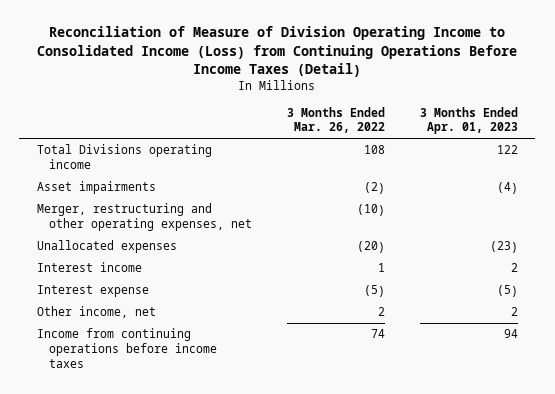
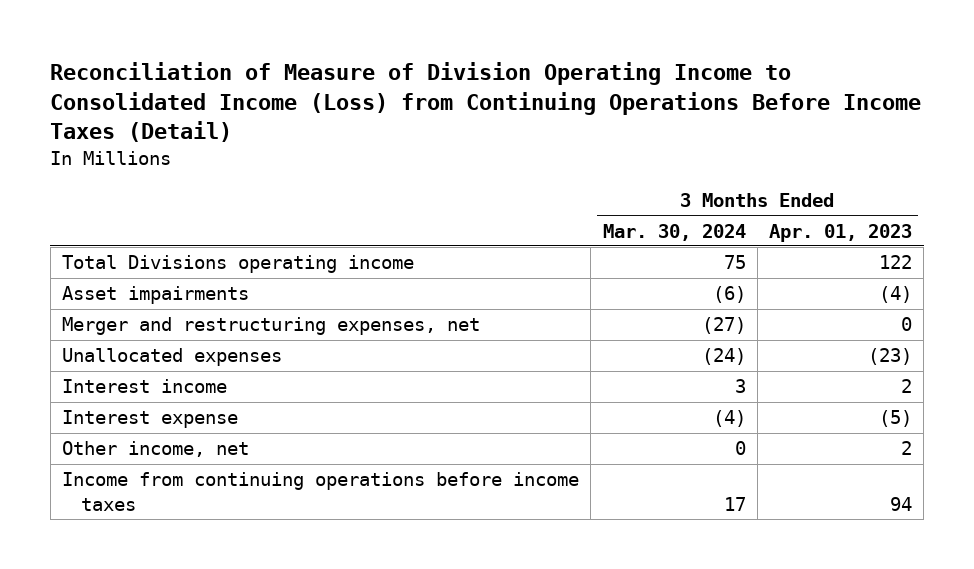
- | 3 Months Ended Mar. 26, 2022 | 3 Months Ended Apr. 01, 2023
+ | 3 Months Ended Mar. 30, 2024 | 3 Months Ended Apr. 01, 2023
- Merger, restructuring and other operating expenses, net | (10) |
+ Merger and restructuring expenses, net | (27) | 0

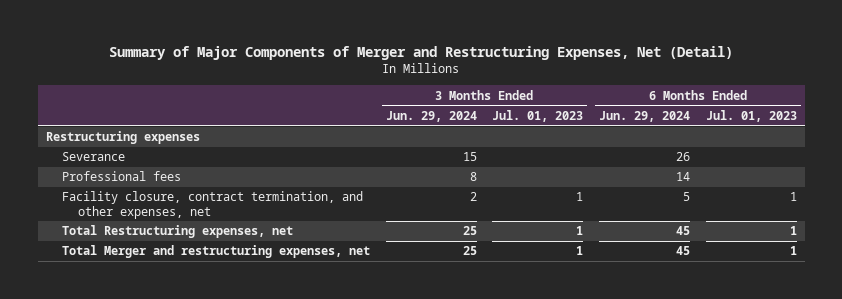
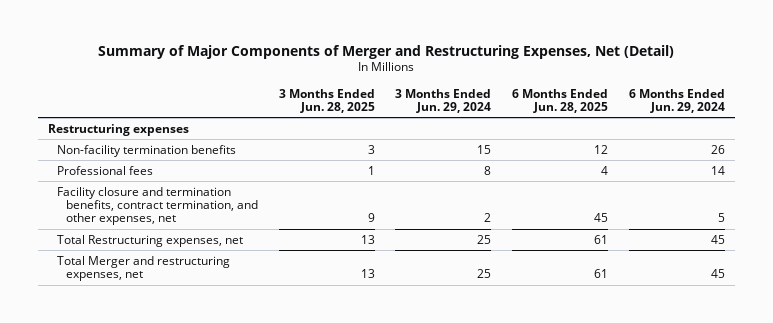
- | 3 Months Ended Jun. 29, 2024 | 3 Months Ended Jul. 01, 2023 | 6 Months Ended Jun. 29, 2024 | 6 Months Ended Jul. 01, 2023
+ | 3 Months Ended Jun. 28, 2025 | 3 Months Ended Jun. 29, 2024 | 6 Months Ended Jun. 28, 2025 | 6 Months Ended Jun. 29, 2024
- Severance | 15 | | 26 |
+ Non-facility termination benefits | 3 | 15 | 12 | 26
- Facility closure, contract termination, and other expenses, net | 2 | 1 | 5 | 1
+ Facility closure and termination benefits, contract termination, and other expenses, net | 9 | 2 | 45 | 5

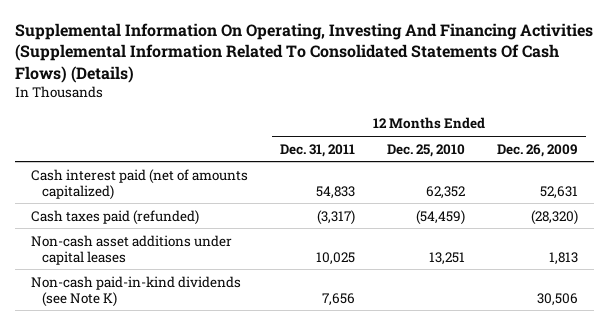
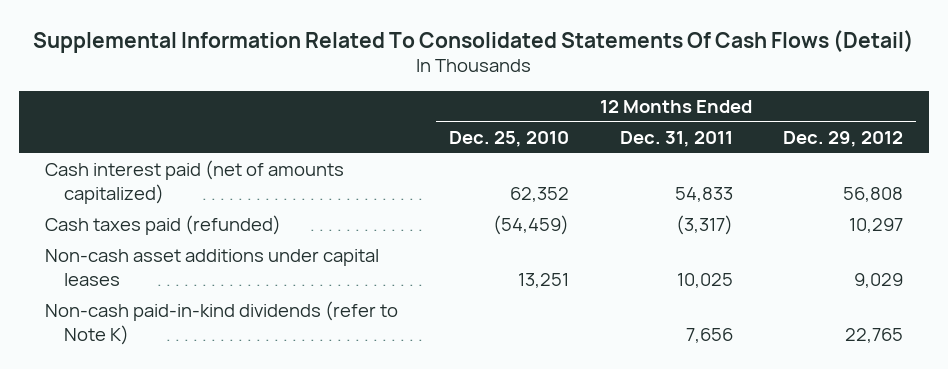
- Supplemental Information On Operating, Investing And Financing Activities (Supplemental Information Related To Consolidated Statements Of Cash Flows) (Details)
+ Supplemental Information Related To Consolidated Statements Of Cash Flows (Detail)
- | 12 Months Ended Dec. 31, 2011 | 12 Months Ended Dec. 25, 2010 | 12 Months Ended Dec. 26, 2009
+ | 12 Months Ended Dec. 25, 2010 | 12 Months Ended Dec. 31, 2011 | 12 Months Ended Dec. 29, 2012
- Non-cash paid-in-kind dividends (see Note K) | 7,656 | | 30,506
+ Non-cash paid-in-kind dividends (refer to Note K) | | 7,656 | 22,765

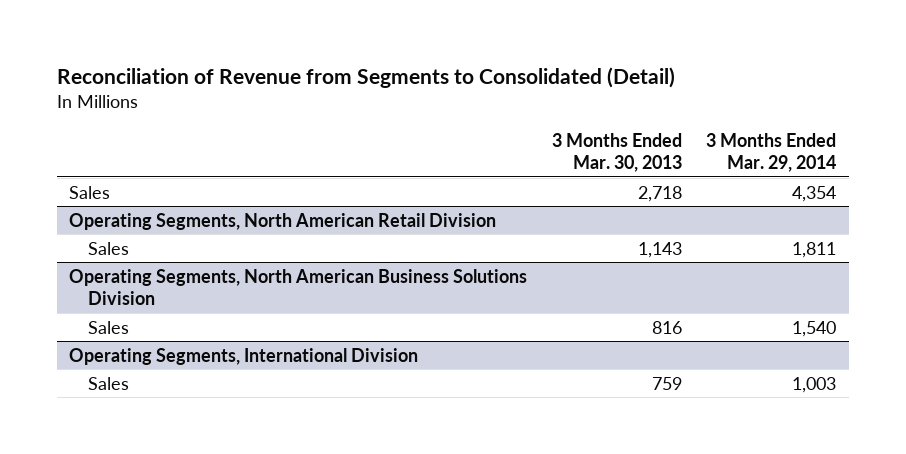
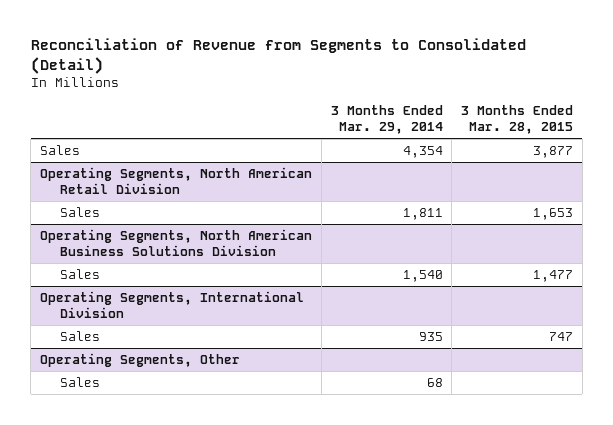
- | 3 Months Ended Mar. 30, 2013 | 3 Months Ended Mar. 29, 2014
+ | 3 Months Ended Mar. 29, 2014 | 3 Months Ended Mar. 28, 2015
@ Operating Segments, International Division
- Sales | 759 | 1,003
+ Sales | 935 | 747
+ Operating Segments, Other
+ Sales | 68 |

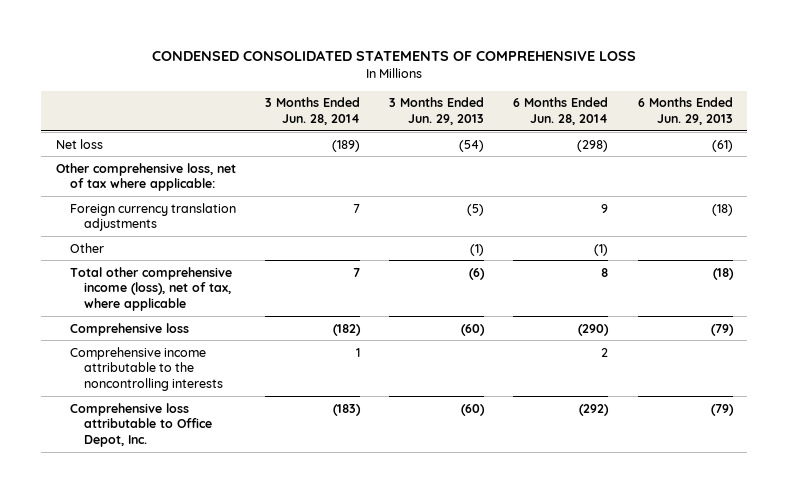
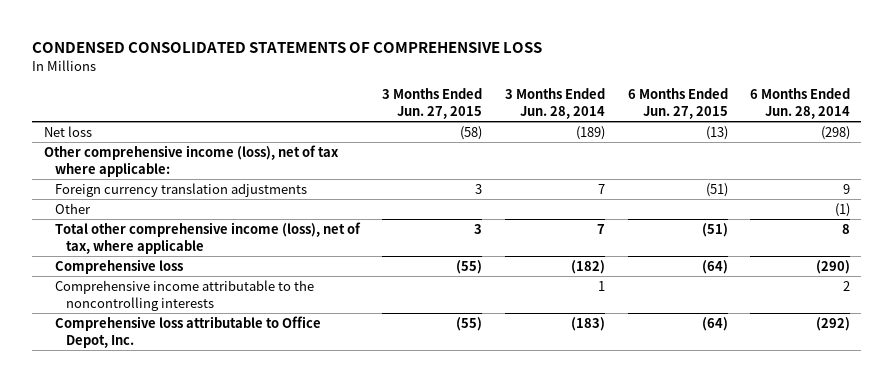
- | 3 Months Ended Jun. 28, 2014 | 3 Months Ended Jun. 29, 2013 | 6 Months Ended Jun. 28, 2014 | 6 Months Ended Jun. 29, 2013
+ | 3 Months Ended Jun. 27, 2015 | 3 Months Ended Jun. 28, 2014 | 6 Months Ended Jun. 27, 2015 | 6 Months Ended Jun. 28, 2014
- Other comprehensive loss, net of tax where applicable:
+ Other comprehensive income (loss), net of tax where applicable:

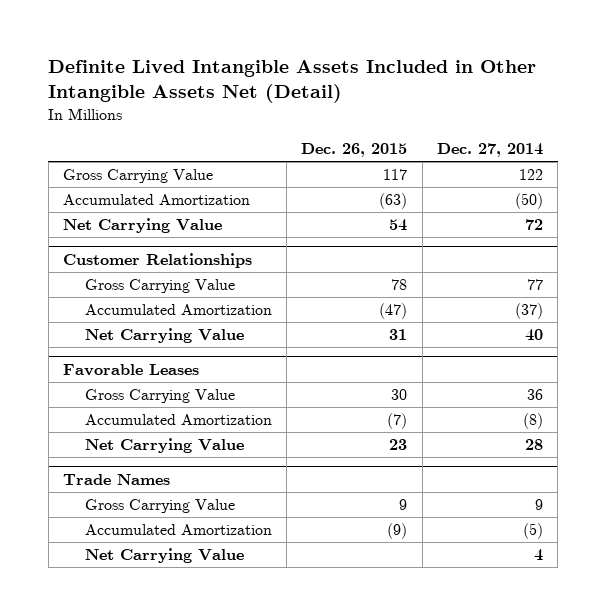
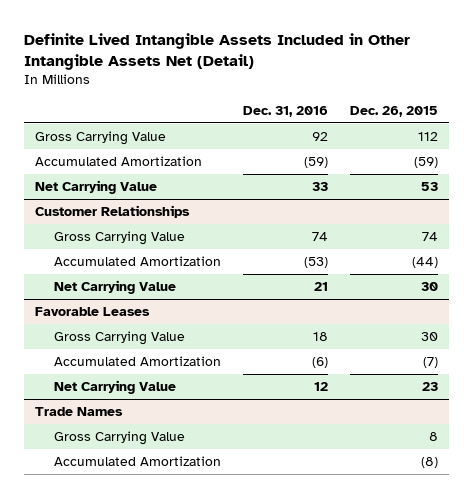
- | Dec. 26, 2015 | Dec. 27, 2014
+ | Dec. 31, 2016 | Dec. 26, 2015
- Gross Carrying Value | 117 | 122
- Accumulated Amortization | (63) | (50)
- Net Carrying Value | 54 | 72
+ Gross Carrying Value | 92 | 112
+ Accumulated Amortization | (59) | (59)
+ Net Carrying Value | 33 | 53
@ Customer Relationships
- Gross Carrying Value | 78 | 77
- Accumulated Amortization | (47) | (37)
- Net Carrying Value | 31 | 40
+ Gross Carrying Value | 74 | 74
+ Accumulated Amortization | (53) | (44)
+ Net Carrying Value | 21 | 30
@ Trade Names
- Gross Carrying Value | 9 | 9
- Accumulated Amortization | (9) | (5)
- Net Carrying Value | | 4
+ Gross Carrying Value | | 8
+ Accumulated Amortization | | (8)

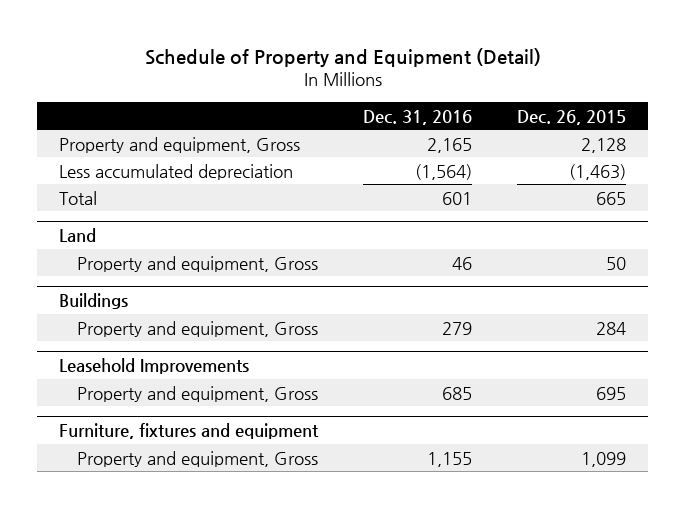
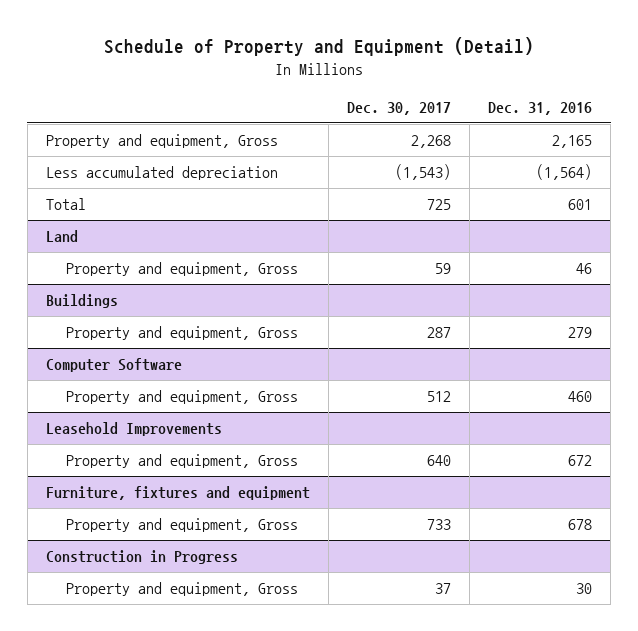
- | Dec. 31, 2016 | Dec. 26, 2015
+ | Dec. 30, 2017 | Dec. 31, 2016
+ Computer Software
+ Property and equipment, Gross | 512 | 460
@ Leasehold Improvements
- Property and equipment, Gross | 685 | 695
+ Property and equipment, Gross | 640 | 672
@ Furniture, fixtures and equipment
- Property and equipment, Gross | 1,155 | 1,099
+ Property and equipment, Gross | 733 | 678
+ Construction in Progress
+ Property and equipment, Gross | 37 | 30

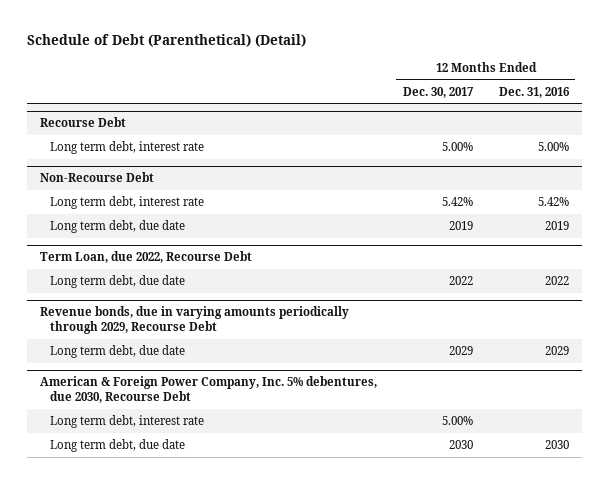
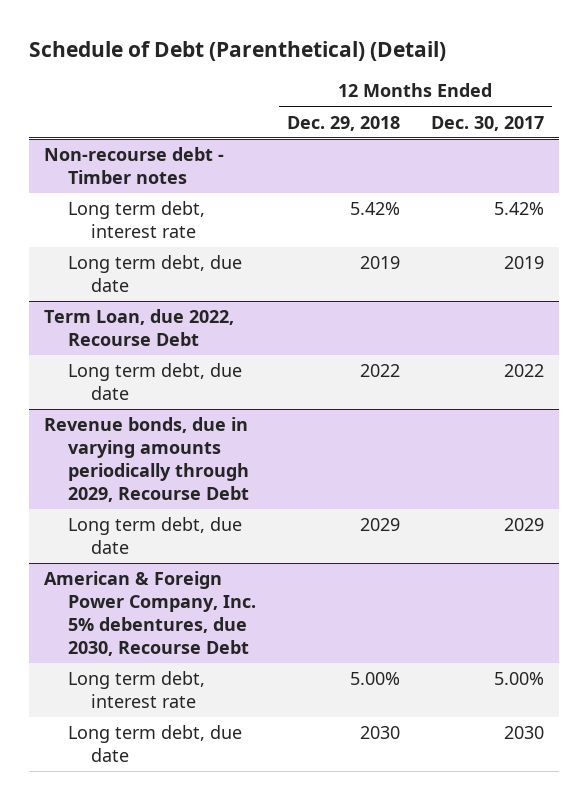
- | 12 Months Ended Dec. 30, 2017 | 12 Months Ended Dec. 31, 2016
+ | 12 Months Ended Dec. 29, 2018 | 12 Months Ended Dec. 30, 2017
- Recourse Debt
- Long term debt, interest rate | 5.00% | 5.00%
- Non-Recourse Debt
+ Non-recourse debt - Timber notes

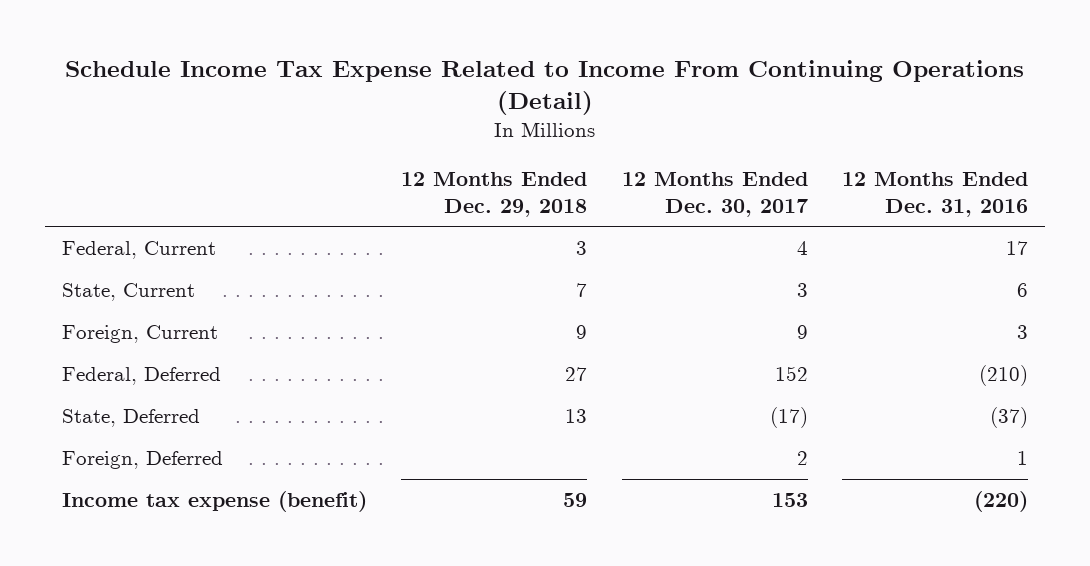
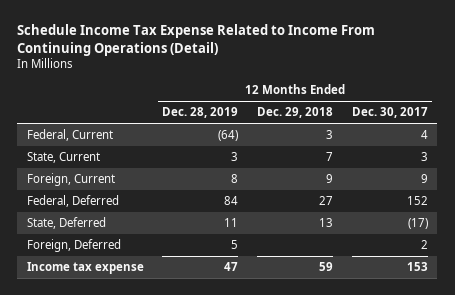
- | 12 Months Ended Dec. 29, 2018 | 12 Months Ended Dec. 30, 2017 | 12 Months Ended Dec. 31, 2016
+ | 12 Months Ended Dec. 28, 2019 | 12 Months Ended Dec. 29, 2018 | 12 Months Ended Dec. 30, 2017
- Income tax expense (benefit) | 59 | 153 | (220)
+ Income tax expense | 47 | 59 | 153

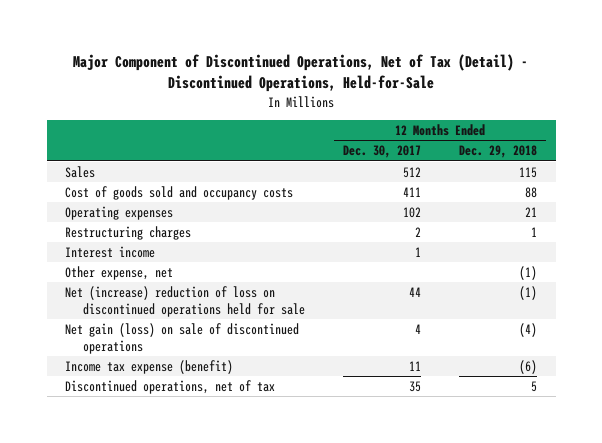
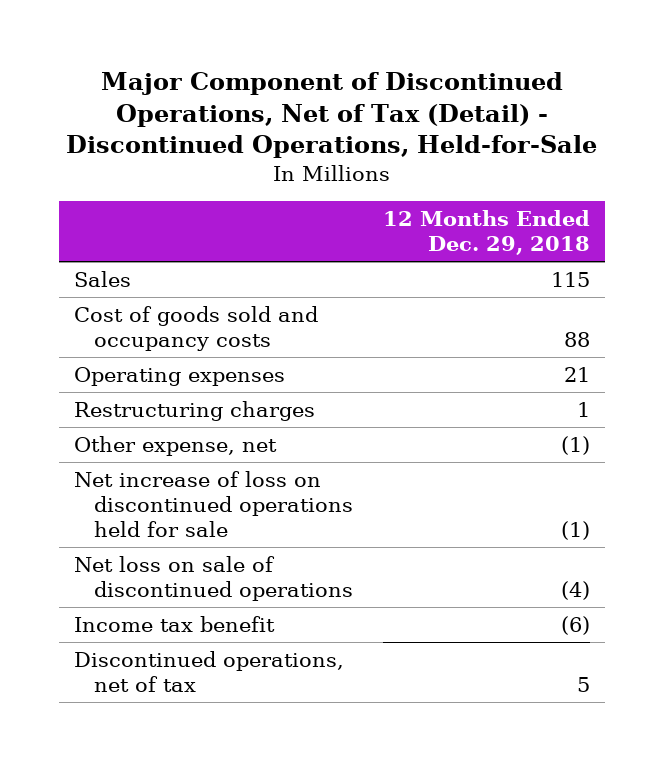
- | 12 Months Ended Dec. 30, 2017 | 12 Months Ended Dec. 29, 2018
+ | 12 Months Ended Dec. 29, 2018
- Interest income | 1 |
- Net (increase) reduction of loss on discontinued operations held for sale | 44 | (1)
- Net gain (loss) on sale of discontinued operations | 4 | (4)
- Income tax expense (benefit) | 11 | (6)
+ Net increase of loss on discontinued operations held for sale | (1)
+ Net loss on sale of discontinued operations | (4)
+ Income tax benefit | (6)

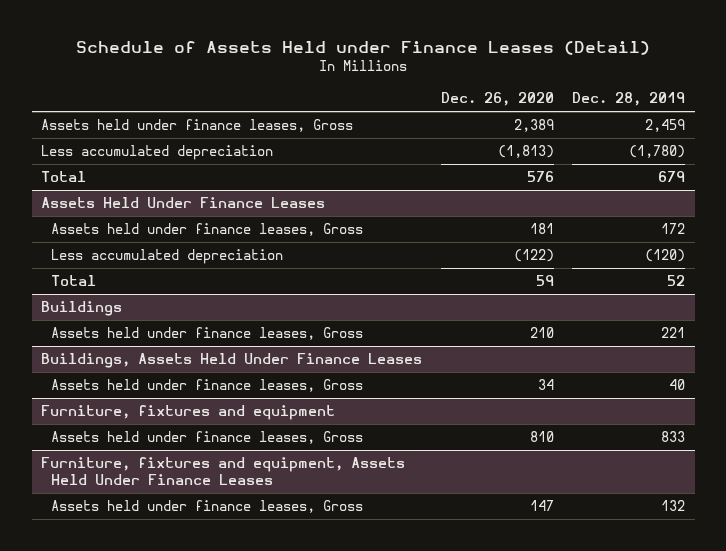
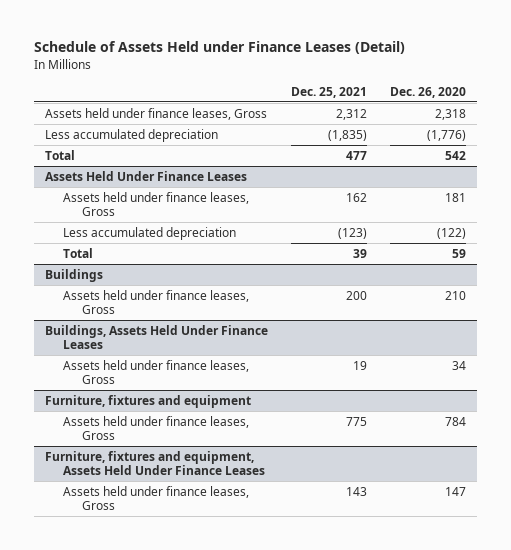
- | Dec. 26, 2020 | Dec. 28, 2019
+ | Dec. 25, 2021 | Dec. 26, 2020
- Assets held under finance leases, Gross | 2,389 | 2,459
- Less accumulated depreciation | (1,813) | (1,780)
- Total | 576 | 679
+ Assets held under finance leases, Gross | 2,312 | 2,318
+ Less accumulated depreciation | (1,835) | (1,776)
+ Total | 477 | 542
@ Furniture, fixtures and equipment
- Assets held under finance leases, Gross | 810 | 833
+ Assets held under finance leases, Gross | 775 | 784

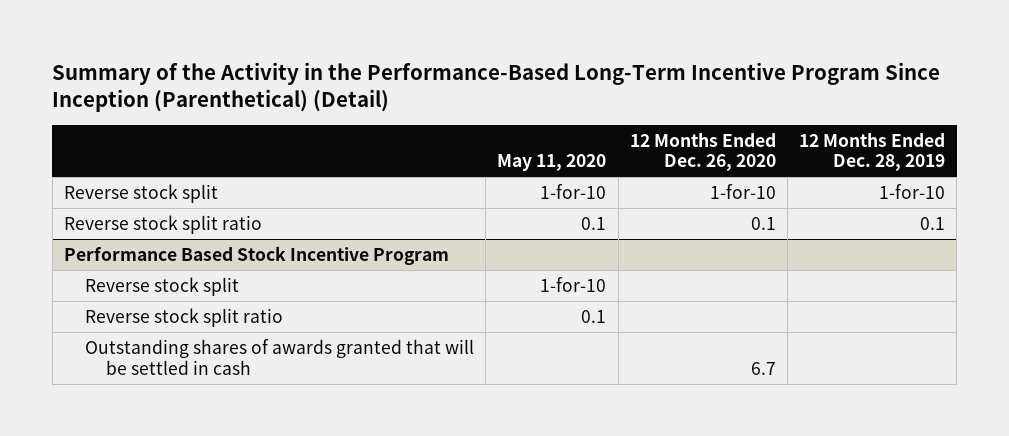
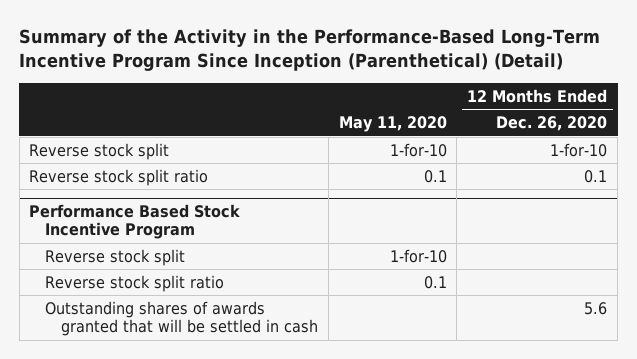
- | May 11, 2020 | 12 Months Ended Dec. 26, 2020 | 12 Months Ended Dec. 28, 2019
+ | May 11, 2020 | 12 Months Ended Dec. 26, 2020
@ Performance Based Stock Incentive Program
- Outstanding shares of awards granted that will be settled in cash | | 6.7 |
+ Outstanding shares of awards granted that will be settled in cash | | 5.6

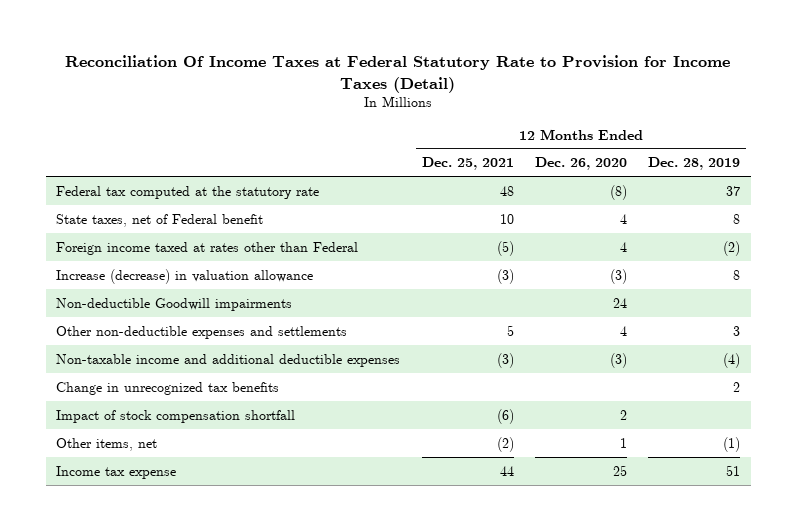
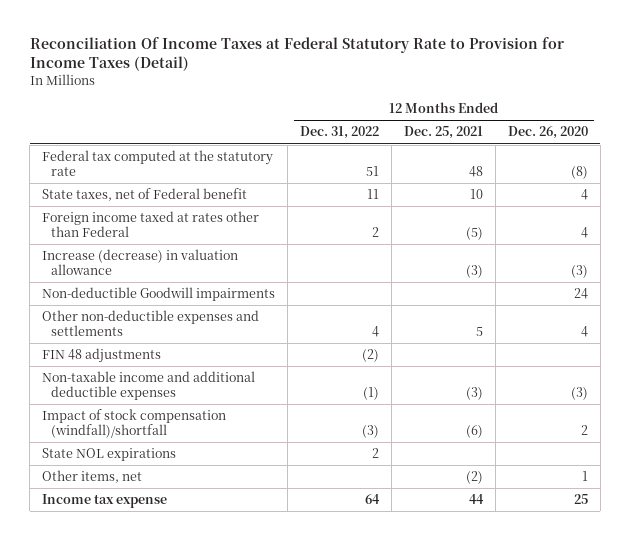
- | 12 Months Ended Dec. 25, 2021 | 12 Months Ended Dec. 26, 2020 | 12 Months Ended Dec. 28, 2019
+ | 12 Months Ended Dec. 31, 2022 | 12 Months Ended Dec. 25, 2021 | 12 Months Ended Dec. 26, 2020
+ FIN 48 adjustments | (2) | |
- Change in unrecognized tax benefits | | | 2
- Impact of stock compensation shortfall | (6) | 2 |
+ Impact of stock compensation (windfall)/shortfall | (3) | (6) | 2
+ State NOL expirations | 2 | |

